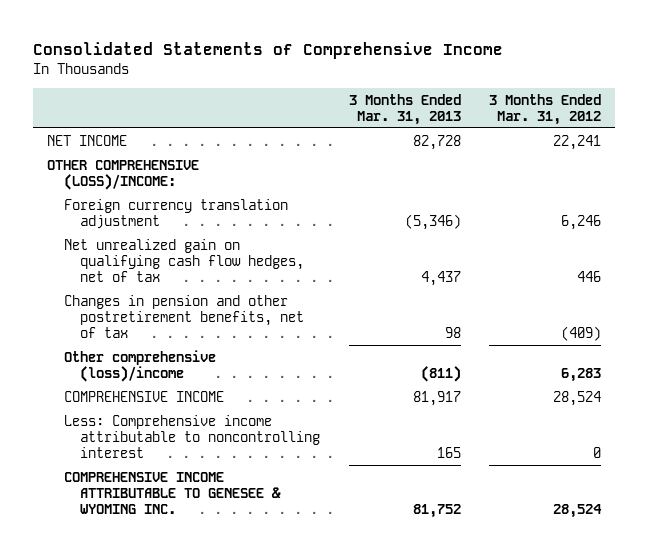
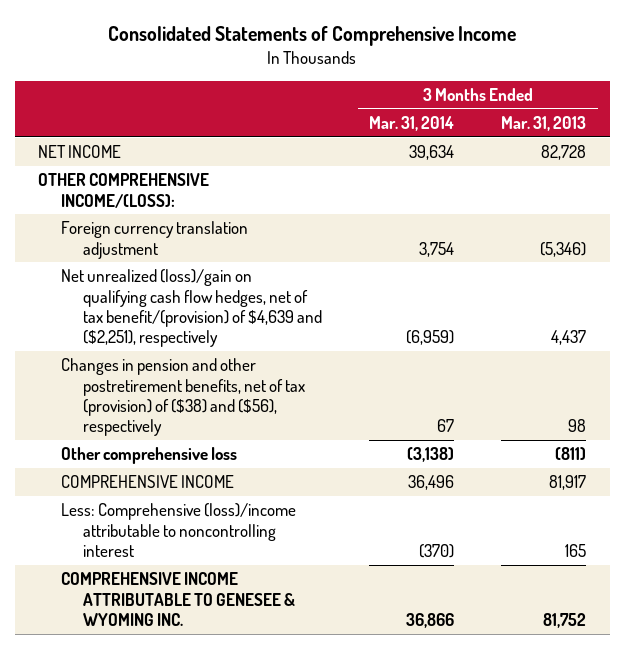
- | 3 Months Ended Mar. 31, 2013 | 3 Months Ended Mar. 31, 2012
+ | 3 Months Ended Mar. 31, 2014 | 3 Months Ended Mar. 31, 2013
- OTHER COMPREHENSIVE (LOSS)/INCOME:
+ OTHER COMPREHENSIVE INCOME/(LOSS):
- Net unrealized gain on qualifying cash flow hedges, net of tax | 4,437 | 446
- Changes in pension and other postretirement benefits, net of tax | 98 | (409)
- Other comprehensive (loss)/income | (811) | 6,283
+ Net unrealized (loss)/gain on qualifying cash flow hedges, net of tax benefit/(provision) of $4,639 and ($2,251), respectively | (6,959) | 4,437
+ Changes in pension and other postretirement benefits, net of tax (provision) of ($38) and ($56), respectively | 67 | 98
+ Other comprehensive loss | (3,138) | (811)
- Less: Comprehensive income attributable to noncontrolling interest | 165 | 0
+ Less: Comprehensive (loss)/income attributable to noncontrolling interest | (370) | 165

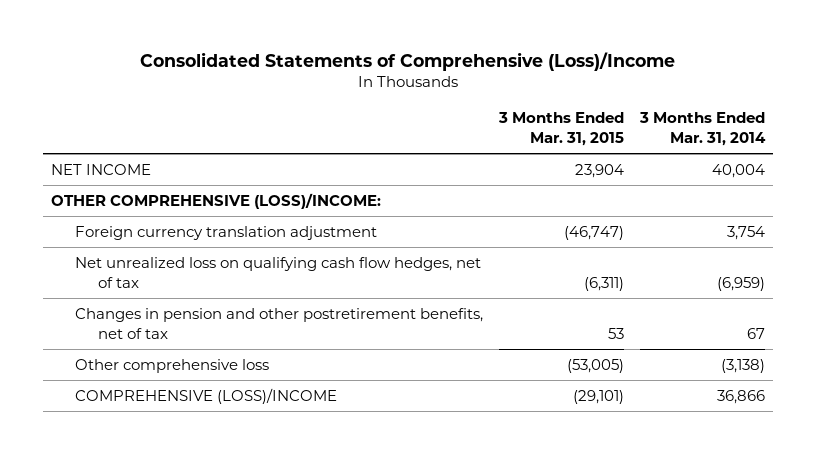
- Consolidated Statements of Comprehensive Income
+ Consolidated Statements of Comprehensive (Loss)/Income
- | 3 Months Ended Mar. 31, 2014 | 3 Months Ended Mar. 31, 2013
+ | 3 Months Ended Mar. 31, 2015 | 3 Months Ended Mar. 31, 2014
- NET INCOME | 39,634 | 82,728
- OTHER COMPREHENSIVE INCOME/(LOSS):
+ NET INCOME | 23,904 | 40,004
+ OTHER COMPREHENSIVE (LOSS)/INCOME:
- Net unrealized (loss)/gain on qualifying cash flow hedges, net of tax benefit/(provision) of $4,639 and ($2,251), respectively | (6,959) | 4,437
- Changes in pension and other postretirement benefits, net of tax (provision) of ($38) and ($56), respectively | 67 | 98
+ Net unrealized loss on qualifying cash flow hedges, net of tax | (6,311) | (6,959)
+ Changes in pension and other postretirement benefits, net of tax | 53 | 67
- COMPREHENSIVE INCOME | 36,496 | 81,917
- Less: Comprehensive (loss)/income attributable to noncontrolling interest | (370) | 165
- COMPREHENSIVE INCOME ATTRIBUTABLE TO GENESEE & WYOMING INC. | 36,866 | 81,752
+ COMPREHENSIVE (LOSS)/INCOME | (29,101) | 36,866

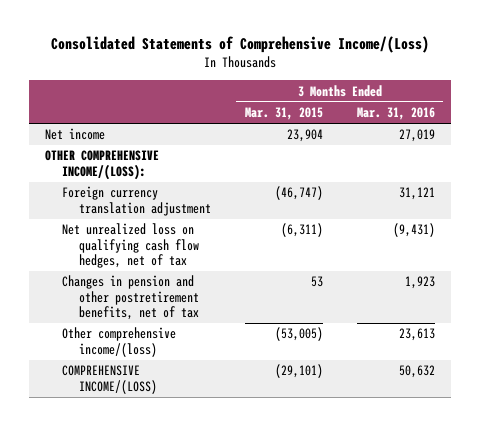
- Consolidated Statements of Comprehensive (Loss)/Income
+ Consolidated Statements of Comprehensive Income/(Loss)
- | 3 Months Ended Mar. 31, 2015 | 3 Months Ended Mar. 31, 2014
+ | 3 Months Ended Mar. 31, 2015 | 3 Months Ended Mar. 31, 2016
- NET INCOME | 23,904 | 40,004
- OTHER COMPREHENSIVE (LOSS)/INCOME:
+ Net income | 23,904 | 27,019
+ OTHER COMPREHENSIVE INCOME/(LOSS):
- Other comprehensive loss | (53,005) | (3,138)
- COMPREHENSIVE (LOSS)/INCOME | (29,101) | 36,866
+ Other comprehensive income/(loss) | (53,005) | 23,613
+ COMPREHENSIVE INCOME/(LOSS) | (29,101) | 50,632

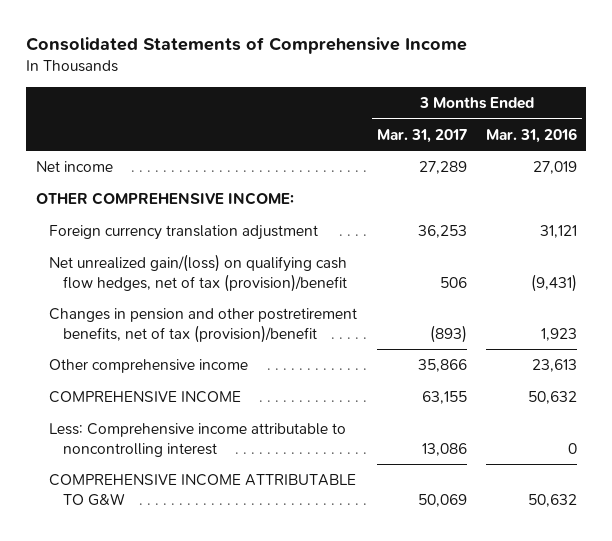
- Consolidated Statements of Comprehensive Income/(Loss)
+ Consolidated Statements of Comprehensive Income
- | 3 Months Ended Mar. 31, 2015 | 3 Months Ended Mar. 31, 2016
+ | 3 Months Ended Mar. 31, 2017 | 3 Months Ended Mar. 31, 2016
- OTHER COMPREHENSIVE INCOME/(LOSS):
+ OTHER COMPREHENSIVE INCOME:
- Net unrealized loss on qualifying cash flow hedges, net of tax | (6,311) | (9,431)
- Changes in pension and other postretirement benefits, net of tax | 53 | 1,923
- Other comprehensive income/(loss) | (53,005) | 23,613
- COMPREHENSIVE INCOME/(LOSS) | (29,101) | 50,632
+ Net unrealized gain/(loss) on qualifying cash flow hedges, net of tax (provision)/benefit | 506 | (9,431)
+ Changes in pension and other postretirement benefits, net of tax (provision)/benefit | (893) | 1,923
+ Other comprehensive income | 35,866 | 23,613
+ COMPREHENSIVE INCOME | 63,155 | 50,632
+ Less: Comprehensive income attributable to noncontrolling interest | 13,086 | 0
+ COMPREHENSIVE INCOME ATTRIBUTABLE TO G&W | 50,069 | 50,632

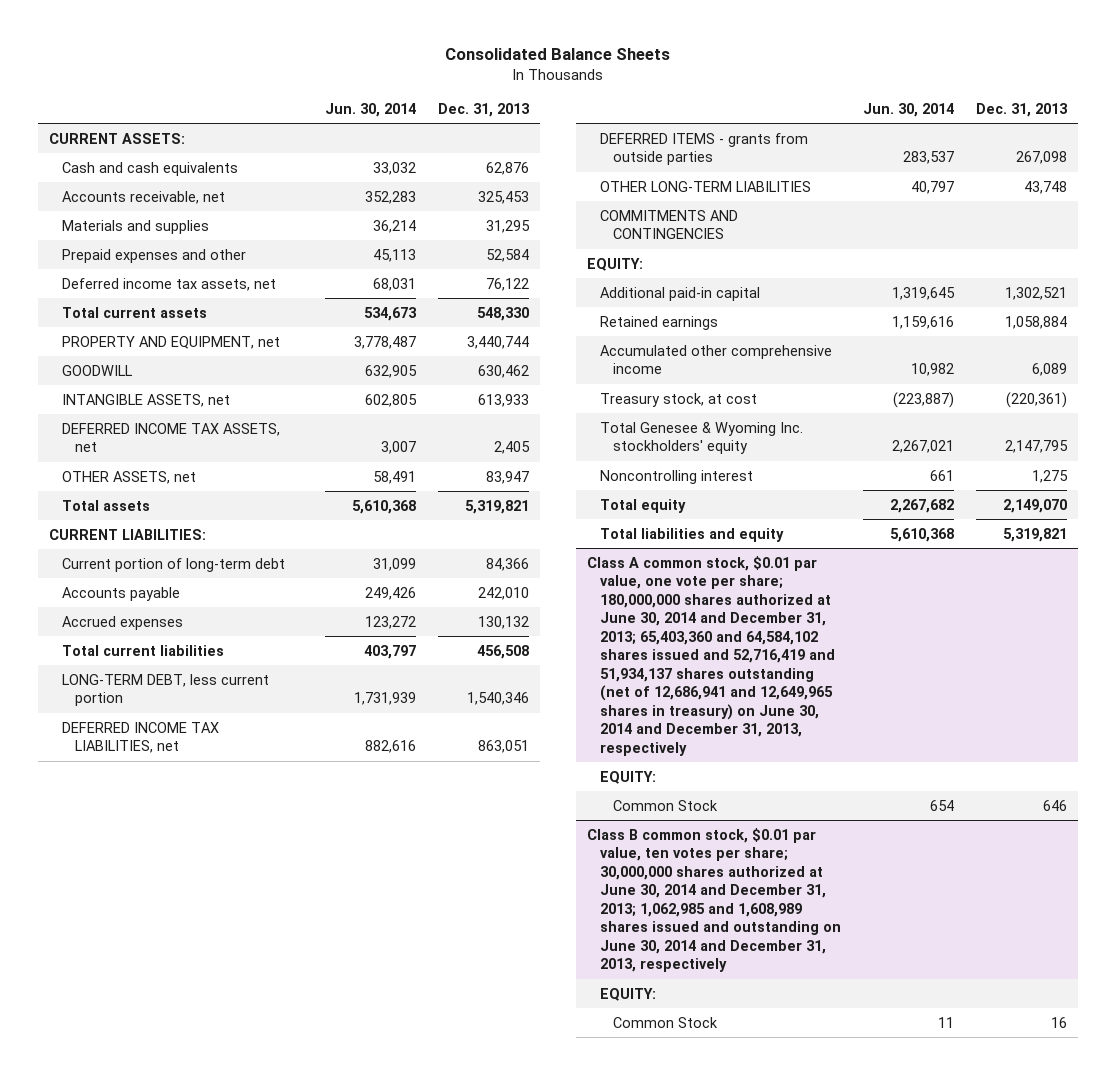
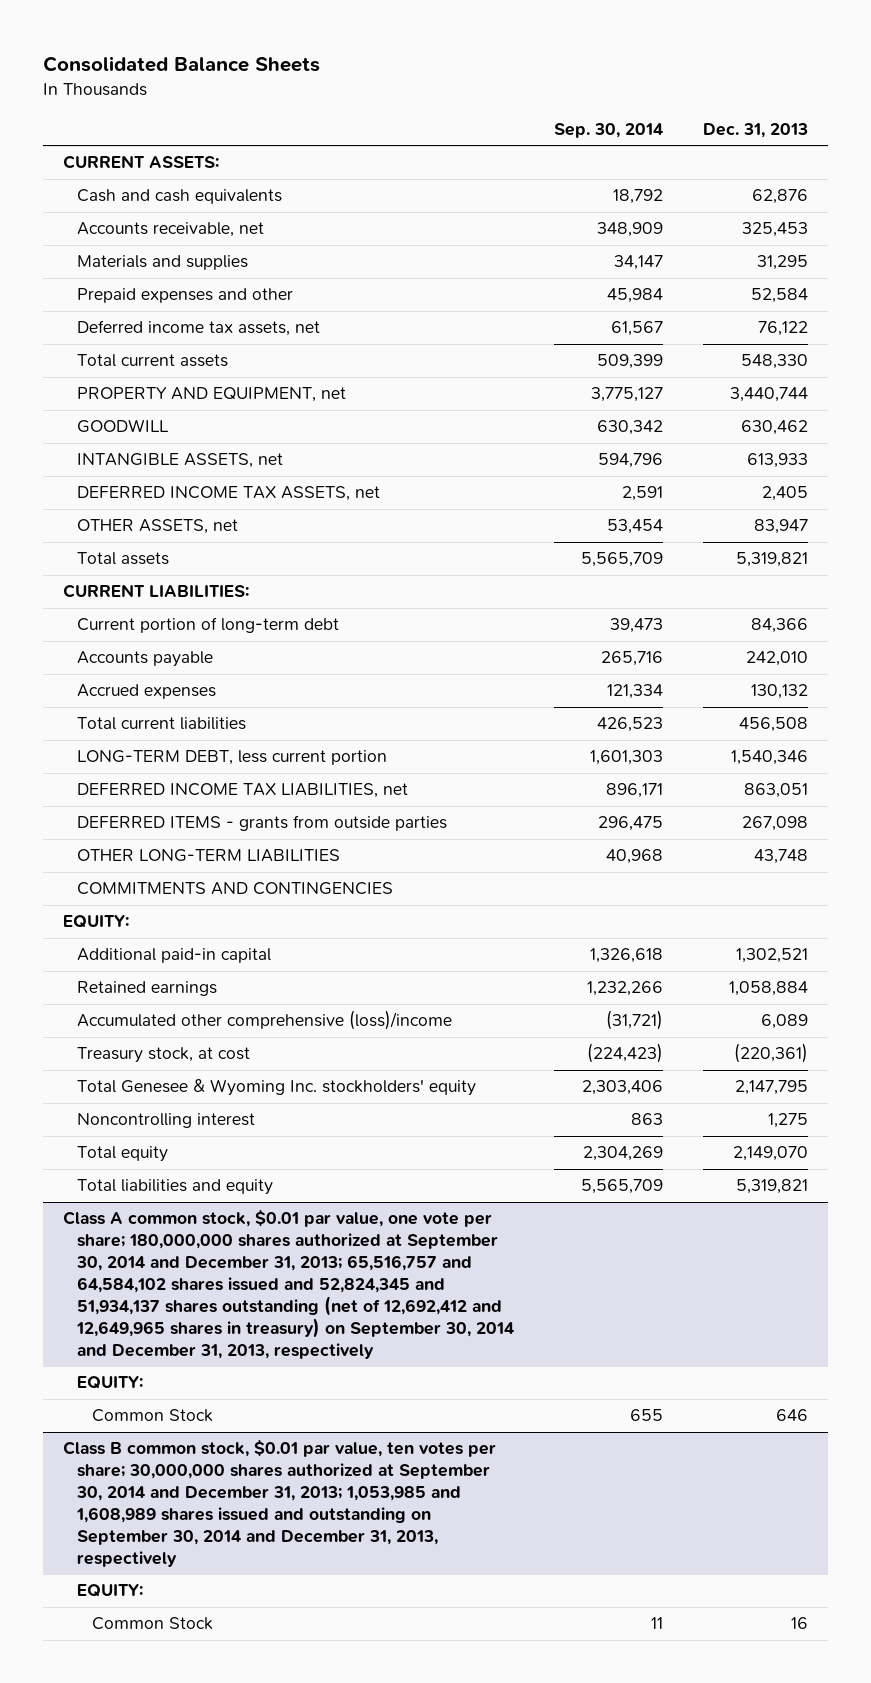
- | Jun. 30, 2014 | Dec. 31, 2013
+ | Sep. 30, 2014 | Dec. 31, 2013
- Accumulated other comprehensive income | 10,982 | 6,089
+ Accumulated other comprehensive (loss)/income | (31,721) | 6,089
- Class A common stock, $0.01 par value, one vote per share; 180,000,000 shares authorized at June 30, 2014 and December 31, 2013; 65,403,360 and 64,584,102 shares issued and 52,716,419 and 51,934,137 shares outstanding (net of 12,686,941 and 12,649,965 shares in treasury) on June 30, 2014 and December 31, 2013, respectively
+ Class A common stock, $0.01 par value, one vote per share; 180,000,000 shares authorized at September 30, 2014 and December 31, 2013; 65,516,757 and 64,584,102 shares issued and 52,824,345 and 51,934,137 shares outstanding (net of 12,692,412 and 12,649,965 shares in treasury) on September 30, 2014 and December 31, 2013, respectively
- Class B common stock, $0.01 par value, ten votes per share; 30,000,000 shares authorized at June 30, 2014 and December 31, 2013; 1,062,985 and 1,608,989 shares issued and outstanding on June 30, 2014 and December 31, 2013, respectively
+ Class B common stock, $0.01 par value, ten votes per share; 30,000,000 shares authorized at September 30, 2014 and December 31, 2013; 1,053,985 and 1,608,989 shares issued and outstanding on September 30, 2014 and December 31, 2013, respectively

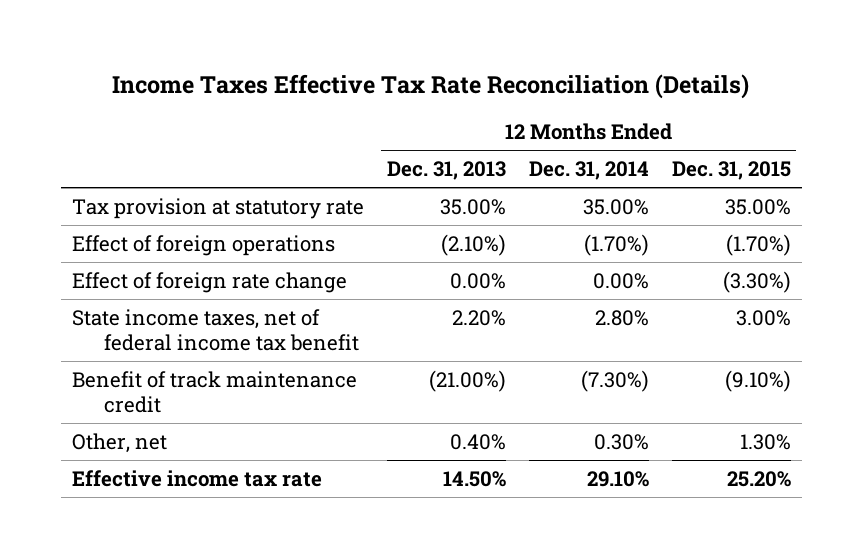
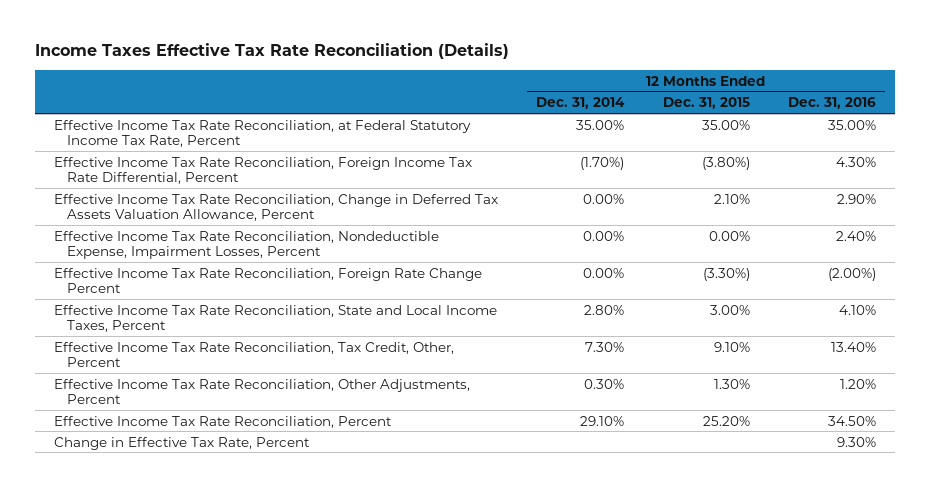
- | 12 Months Ended Dec. 31, 2013 | 12 Months Ended Dec. 31, 2014 | 12 Months Ended Dec. 31, 2015
+ | 12 Months Ended Dec. 31, 2014 | 12 Months Ended Dec. 31, 2015 | 12 Months Ended Dec. 31, 2016
- Tax provision at statutory rate | 35.00% | 35.00% | 35.00%
- Effect of foreign operations | (2.10%) | (1.70%) | (1.70%)
- Effect of foreign rate change | 0.00% | 0.00% | (3.30%)
- State income taxes, net of federal income tax benefit | 2.20% | 2.80% | 3.00%
- Benefit of track maintenance credit | (21.00%) | (7.30%) | (9.10%)
- Other, net | 0.40% | 0.30% | 1.30%
- Effective income tax rate | 14.50% | 29.10% | 25.20%
+ Effective Income Tax Rate Reconciliation, at Federal Statutory Income Tax Rate, Percent | 35.00% | 35.00% | 35.00%
+ Effective Income Tax Rate Reconciliation, Foreign Income Tax Rate Differential, Percent | (1.70%) | (3.80%) | 4.30%
+ Effective Income Tax Rate Reconciliation, Change in Deferred Tax Assets Valuation Allowance, Percent | 0.00% | 2.10% | 2.90%
+ Effective Income Tax Rate Reconciliation, Nondeductible Expense, Impairment Losses, Percent | 0.00% | 0.00% | 2.40%
+ Effective Income Tax Rate Reconciliation, Foreign Rate Change Percent | 0.00% | (3.30%) | (2.00%)
+ Effective Income Tax Rate Reconciliation, State and Local Income Taxes, Percent | 2.80% | 3.00% | 4.10%
+ Effective Income Tax Rate Reconciliation, Tax Credit, Other, Percent | 7.30% | 9.10% | 13.40%
+ Effective Income Tax Rate Reconciliation, Other Adjustments, Percent | 0.30% | 1.30% | 1.20%
+ Effective Income Tax Rate Reconciliation, Percent | 29.10% | 25.20% | 34.50%
+ Change in Effective Tax Rate, Percent | | | 9.30%

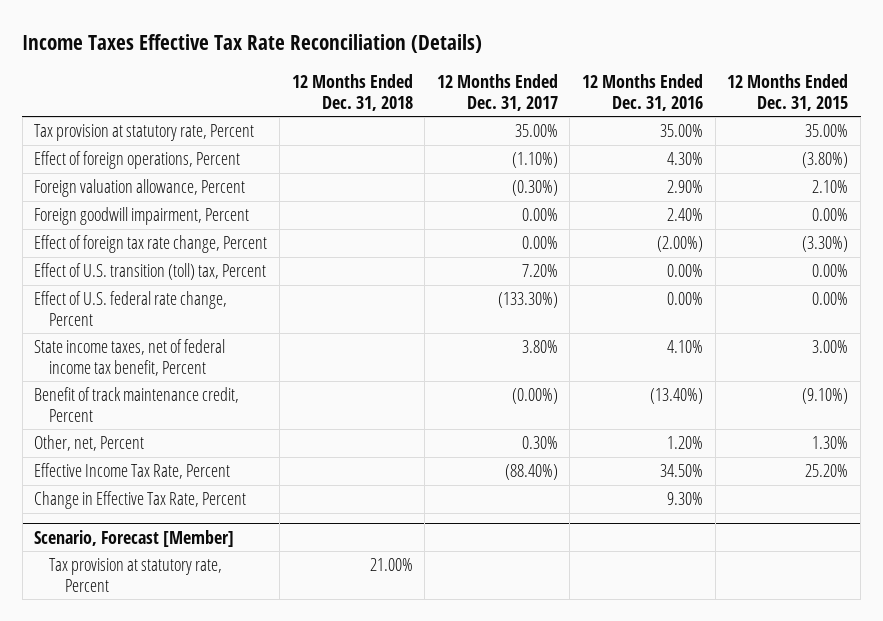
- | 12 Months Ended Dec. 31, 2014 | 12 Months Ended Dec. 31, 2015 | 12 Months Ended Dec. 31, 2016
+ | 12 Months Ended Dec. 31, 2018 | 12 Months Ended Dec. 31, 2017 | 12 Months Ended Dec. 31, 2016 | 12 Months Ended Dec. 31, 2015
- Effective Income Tax Rate Reconciliation, at Federal Statutory Income Tax Rate, Percent | 35.00% | 35.00% | 35.00%
- Effective Income Tax Rate Reconciliation, Foreign Income Tax Rate Differential, Percent | (1.70%) | (3.80%) | 4.30%
- Effective Income Tax Rate Reconciliation, Change in Deferred Tax Assets Valuation Allowance, Percent | 0.00% | 2.10% | 2.90%
- Effective Income Tax Rate Reconciliation, Nondeductible Expense, Impairment Losses, Percent | 0.00% | 0.00% | 2.40%
- Effective Income Tax Rate Reconciliation, Foreign Rate Change Percent | 0.00% | (3.30%) | (2.00%)
- Effective Income Tax Rate Reconciliation, State and Local Income Taxes, Percent | 2.80% | 3.00% | 4.10%
- Effective Income Tax Rate Reconciliation, Tax Credit, Other, Percent | 7.30% | 9.10% | 13.40%
- Effective Income Tax Rate Reconciliation, Other Adjustments, Percent | 0.30% | 1.30% | 1.20%
- Effective Income Tax Rate Reconciliation, Percent | 29.10% | 25.20% | 34.50%
+ Tax provision at statutory rate, Percent | | 35.00% | 35.00% | 35.00%
+ Effect of foreign operations, Percent | | (1.10%) | 4.30% | (3.80%)
+ Foreign valuation allowance, Percent | | (0.30%) | 2.90% | 2.10%
+ Foreign goodwill impairment, Percent | | 0.00% | 2.40% | 0.00%
+ Effect of foreign tax rate change, Percent | | 0.00% | (2.00%) | (3.30%)
+ Effect of U.S. transition (toll) tax, Percent | | 7.20% | 0.00% | 0.00%
+ Effect of U.S. federal rate change, Percent | | (133.30%) | 0.00% | 0.00%
+ State income taxes, net of federal income tax benefit, Percent | | 3.80% | 4.10% | 3.00%
+ Benefit of track maintenance credit, Percent | | (0.00%) | (13.40%) | (9.10%)
+ Other, net, Percent | | 0.30% | 1.20% | 1.30%
+ Effective Income Tax Rate, Percent | | (88.40%) | 34.50% | 25.20%
+ Scenario, Forecast [Member]
+ Tax provision at statutory rate, Percent | 21.00% | | |

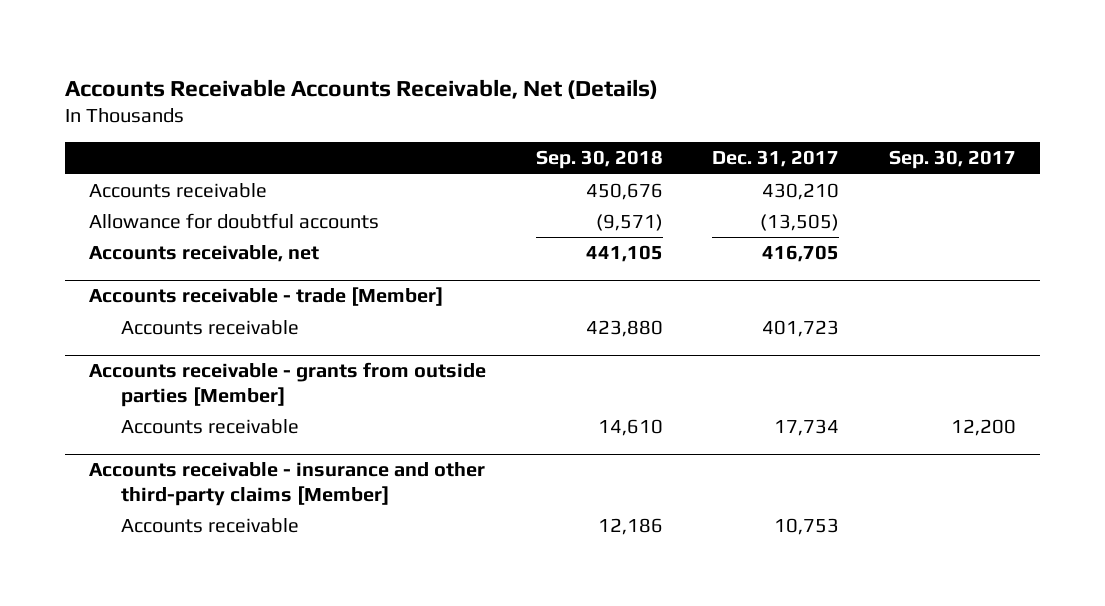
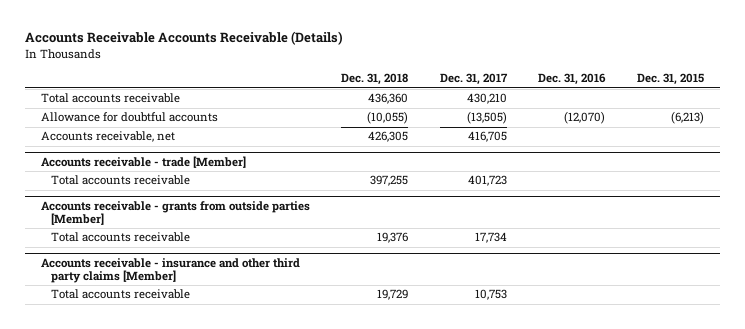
- Accounts Receivable Accounts Receivable, Net (Details)
+ Accounts Receivable Accounts Receivable (Details)
- | Sep. 30, 2018 | Dec. 31, 2017 | Sep. 30, 2017
+ | Dec. 31, 2018 | Dec. 31, 2017 | Dec. 31, 2016 | Dec. 31, 2015
- Accounts receivable | 450,676 | 430,210 |
+ Total accounts receivable | 436,360 | 430,210 | |
@ Accounts receivable - trade [Member]
- Accounts receivable | 423,880 | 401,723 |
+ Total accounts receivable | 397,255 | 401,723 | |
@ Accounts receivable - grants from outside parties [Member]
- Accounts receivable | 14,610 | 17,734 | 12,200
- Accounts receivable - insurance and other third-party claims [Member]
- Accounts receivable | 12,186 | 10,753 |
@ Accounts receivable - grants from outside parties [Member]
+ Total accounts receivable | 19,376 | 17,734 | |
+ Accounts receivable - insurance and other third party claims [Member]
+ Total accounts receivable | 19,729 | 10,753 | |

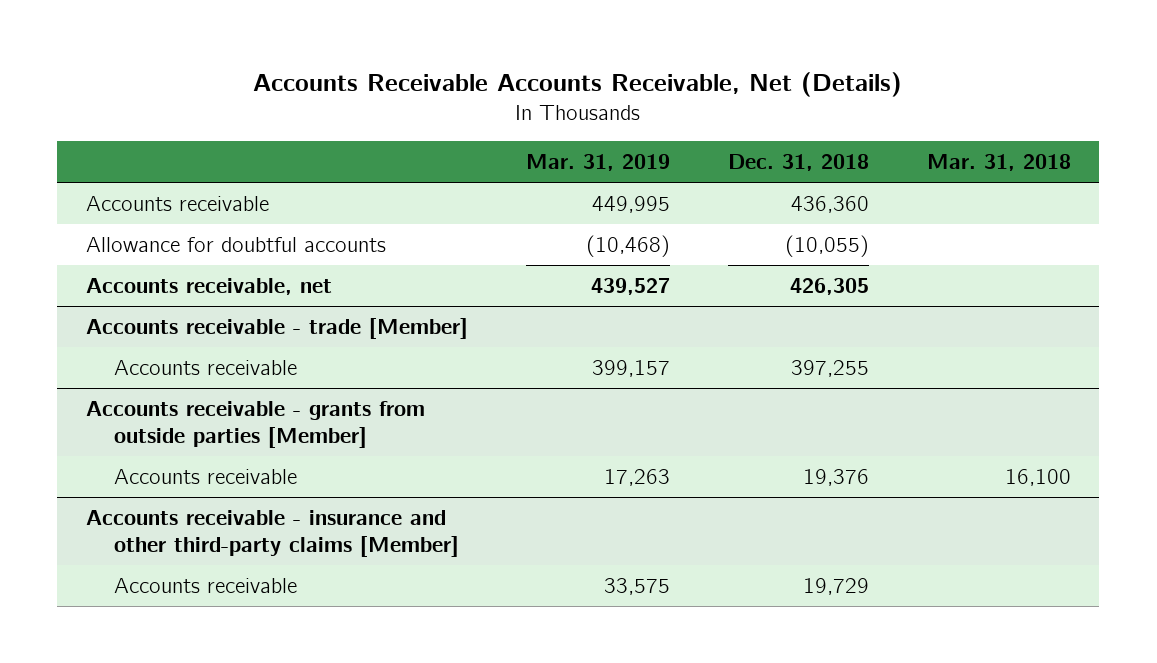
- Accounts Receivable Accounts Receivable (Details)
+ Accounts Receivable Accounts Receivable, Net (Details)
- | Dec. 31, 2018 | Dec. 31, 2017 | Dec. 31, 2016 | Dec. 31, 2015
+ | Mar. 31, 2019 | Dec. 31, 2018 | Mar. 31, 2018
- Total accounts receivable | 436,360 | 430,210 | |
+ Accounts receivable | 449,995 | 436,360 |
@ Accounts receivable - trade [Member]
- Total accounts receivable | 397,255 | 401,723 | |
+ Accounts receivable | 399,157 | 397,255 |
@ Accounts receivable - grants from outside parties [Member]
- Total accounts receivable | 19,376 | 17,734 | |
- Accounts receivable - insurance and other third party claims [Member]
- Total accounts receivable | 19,729 | 10,753 | |
@ Accounts receivable - grants from outside parties [Member]
+ Accounts receivable | 17,263 | 19,376 | 16,100
+ Accounts receivable - insurance and other third-party claims [Member]
+ Accounts receivable | 33,575 | 19,729 |

